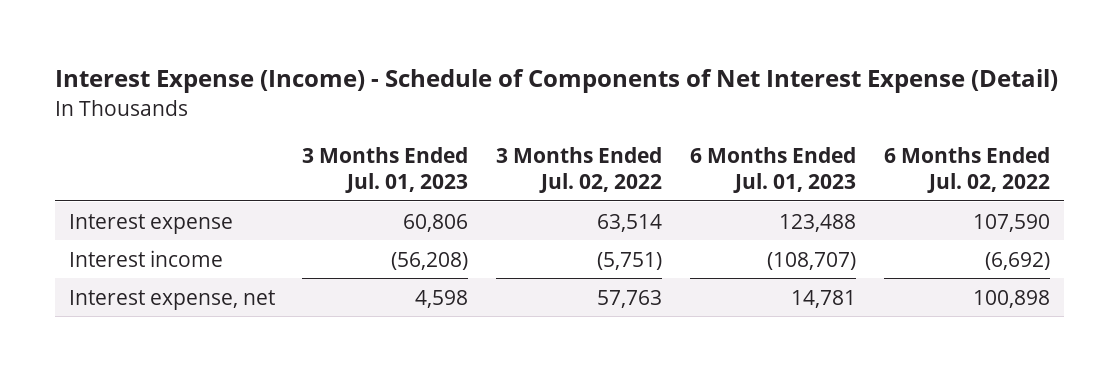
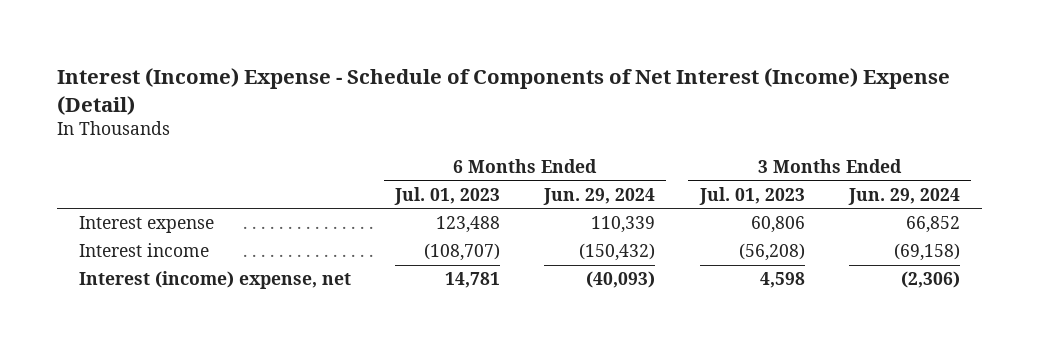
- Interest Expense (Income) - Schedule of Components of Net Interest Expense (Detail)
+ Interest (Income) Expense - Schedule of Components of Net Interest (Income) Expense (Detail)
- | 3 Months Ended Jul. 01, 2023 | 3 Months Ended Jul. 02, 2022 | 6 Months Ended Jul. 01, 2023 | 6 Months Ended Jul. 02, 2022
+ | 6 Months Ended Jul. 01, 2023 | 6 Months Ended Jun. 29, 2024 | 3 Months Ended Jul. 01, 2023 | 3 Months Ended Jun. 29, 2024
- Interest expense, net | 4,598 | 57,763 | 14,781 | 100,898
+ Interest (income) expense, net | 14,781 | (40,093) | 4,598 | (2,306)

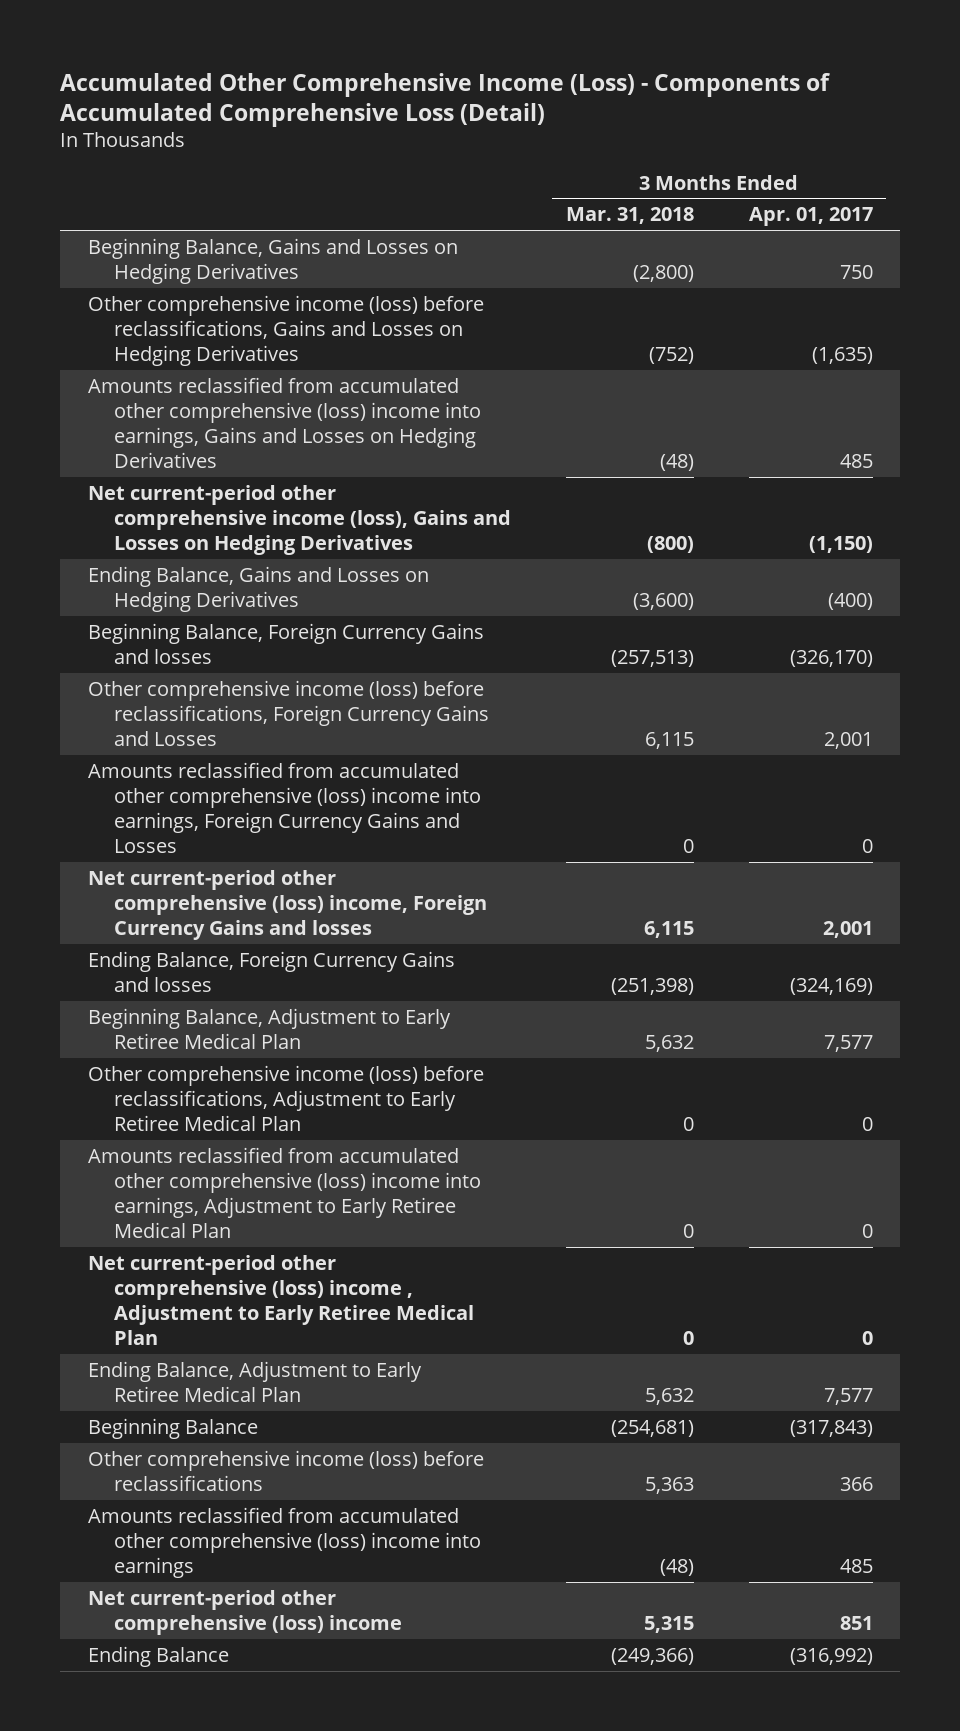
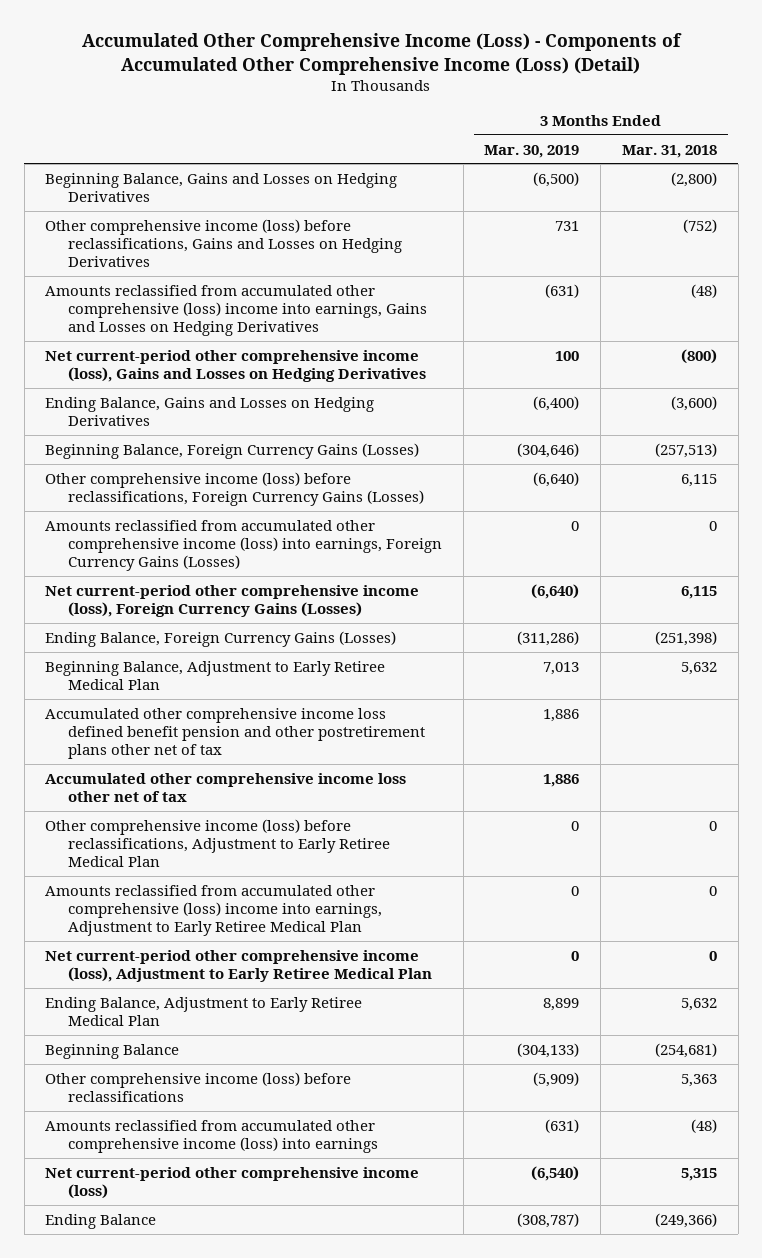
- Accumulated Other Comprehensive Income (Loss) - Components of Accumulated Comprehensive Loss (Detail)
+ Accumulated Other Comprehensive Income (Loss) - Components of Accumulated Other Comprehensive Income (Loss) (Detail)
- | 3 Months Ended Mar. 31, 2018 | 3 Months Ended Apr. 01, 2017
+ | 3 Months Ended Mar. 30, 2019 | 3 Months Ended Mar. 31, 2018
- Beginning Balance, Foreign Currency Gains and losses | (257,513) | (326,170)
- Other comprehensive income (loss) before reclassifications, Foreign Currency Gains and Losses | 6,115 | 2,001
- Amounts reclassified from accumulated other comprehensive (loss) income into earnings, Foreign Currency Gains and Losses | 0 | 0
- Net current-period other comprehensive (loss) income, Foreign Currency Gains and losses | 6,115 | 2,001
- Ending Balance, Foreign Currency Gains and losses | (251,398) | (324,169)
+ Beginning Balance, Foreign Currency Gains (Losses) | (304,646) | (257,513)
+ Other comprehensive income (loss) before reclassifications, Foreign Currency Gains (Losses) | (6,640) | 6,115
+ Amounts reclassified from accumulated other comprehensive income (loss) into earnings, Foreign Currency Gains (Losses) | 0 | 0
+ Net current-period other comprehensive income (loss), Foreign Currency Gains (Losses) | (6,640) | 6,115
+ Ending Balance, Foreign Currency Gains (Losses) | (311,286) | (251,398)
+ Accumulated other comprehensive income loss defined benefit pension and other postretirement plans other net of tax | 1,886 |
+ Accumulated other comprehensive income loss other net of tax | 1,886 |
- Net current-period other comprehensive (loss) income , Adjustment to Early Retiree Medical Plan | 0 | 0
+ Net current-period other comprehensive income (loss), Adjustment to Early Retiree Medical Plan | 0 | 0
- Amounts reclassified from accumulated other comprehensive (loss) income into earnings | (48) | 485
- Net current-period other comprehensive (loss) income | 5,315 | 851
+ Amounts reclassified from accumulated other comprehensive income (loss) into earnings | (631) | (48)
+ Net current-period other comprehensive income (loss) | (6,540) | 5,315

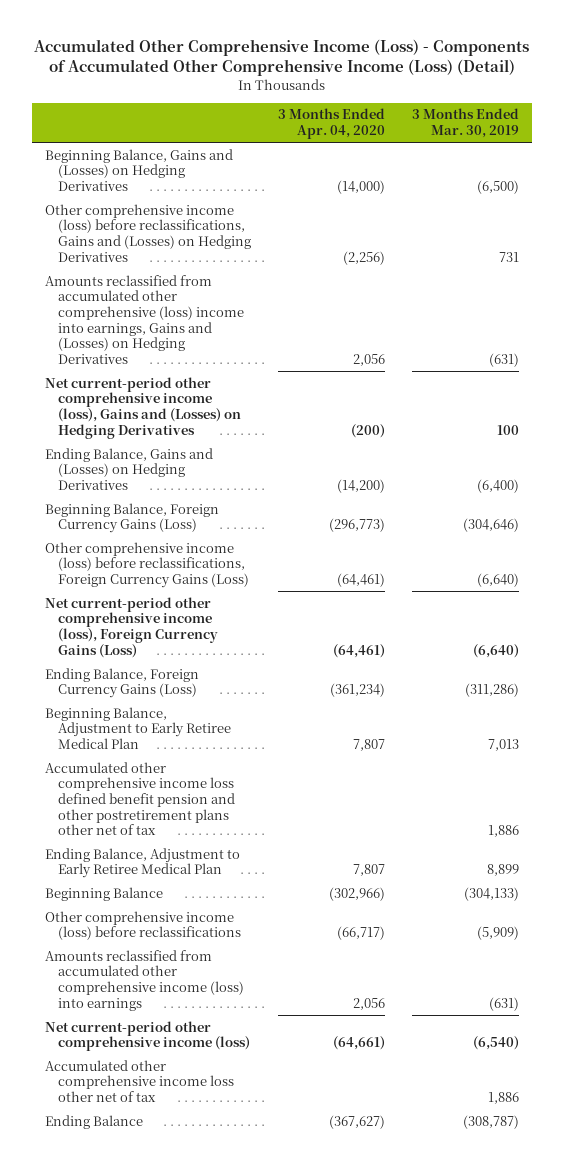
- | 3 Months Ended Mar. 30, 2019 | 3 Months Ended Mar. 31, 2018
+ | 3 Months Ended Apr. 04, 2020 | 3 Months Ended Mar. 30, 2019
- Beginning Balance, Gains and Losses on Hedging Derivatives | (6,500) | (2,800)
- Other comprehensive income (loss) before reclassifications, Gains and Losses on Hedging Derivatives | 731 | (752)
- Amounts reclassified from accumulated other comprehensive (loss) income into earnings, Gains and Losses on Hedging Derivatives | (631) | (48)
- Net current-period other comprehensive income (loss), Gains and Losses on Hedging Derivatives | 100 | (800)
- Ending Balance, Gains and Losses on Hedging Derivatives | (6,400) | (3,600)
- Beginning Balance, Foreign Currency Gains (Losses) | (304,646) | (257,513)
- Other comprehensive income (loss) before reclassifications, Foreign Currency Gains (Losses) | (6,640) | 6,115
- Amounts reclassified from accumulated other comprehensive income (loss) into earnings, Foreign Currency Gains (Losses) | 0 | 0
- Net current-period other comprehensive income (loss), Foreign Currency Gains (Losses) | (6,640) | 6,115
- Ending Balance, Foreign Currency Gains (Losses) | (311,286) | (251,398)
+ Beginning Balance, Gains and (Losses) on Hedging Derivatives | (14,000) | (6,500)
+ Other comprehensive income (loss) before reclassifications, Gains and (Losses) on Hedging Derivatives | (2,256) | 731
+ Amounts reclassified from accumulated other comprehensive (loss) income into earnings, Gains and (Losses) on Hedging Derivatives | 2,056 | (631)
+ Net current-period other comprehensive income (loss), Gains and (Losses) on Hedging Derivatives | (200) | 100
+ Ending Balance, Gains and (Losses) on Hedging Derivatives | (14,200) | (6,400)
+ Beginning Balance, Foreign Currency Gains (Loss) | (296,773) | (304,646)
+ Other comprehensive income (loss) before reclassifications, Foreign Currency Gains (Loss) | (64,461) | (6,640)
+ Net current-period other comprehensive income (loss), Foreign Currency Gains (Loss) | (64,461) | (6,640)
+ Ending Balance, Foreign Currency Gains (Loss) | (361,234) | (311,286)
- Other comprehensive income (loss) before reclassifications, Adjustment to Early Retiree Medical Plan | 0 | 0
- Amounts reclassified from accumulated other comprehensive (loss) income into earnings, Adjustment to Early Retiree Medical Plan | 0 | 0
- Net current-period other comprehensive income (loss), Adjustment to Early Retiree Medical Plan | 0 | 0
moved down: Accumulated other comprehensive income loss other net of tax | | 1,886

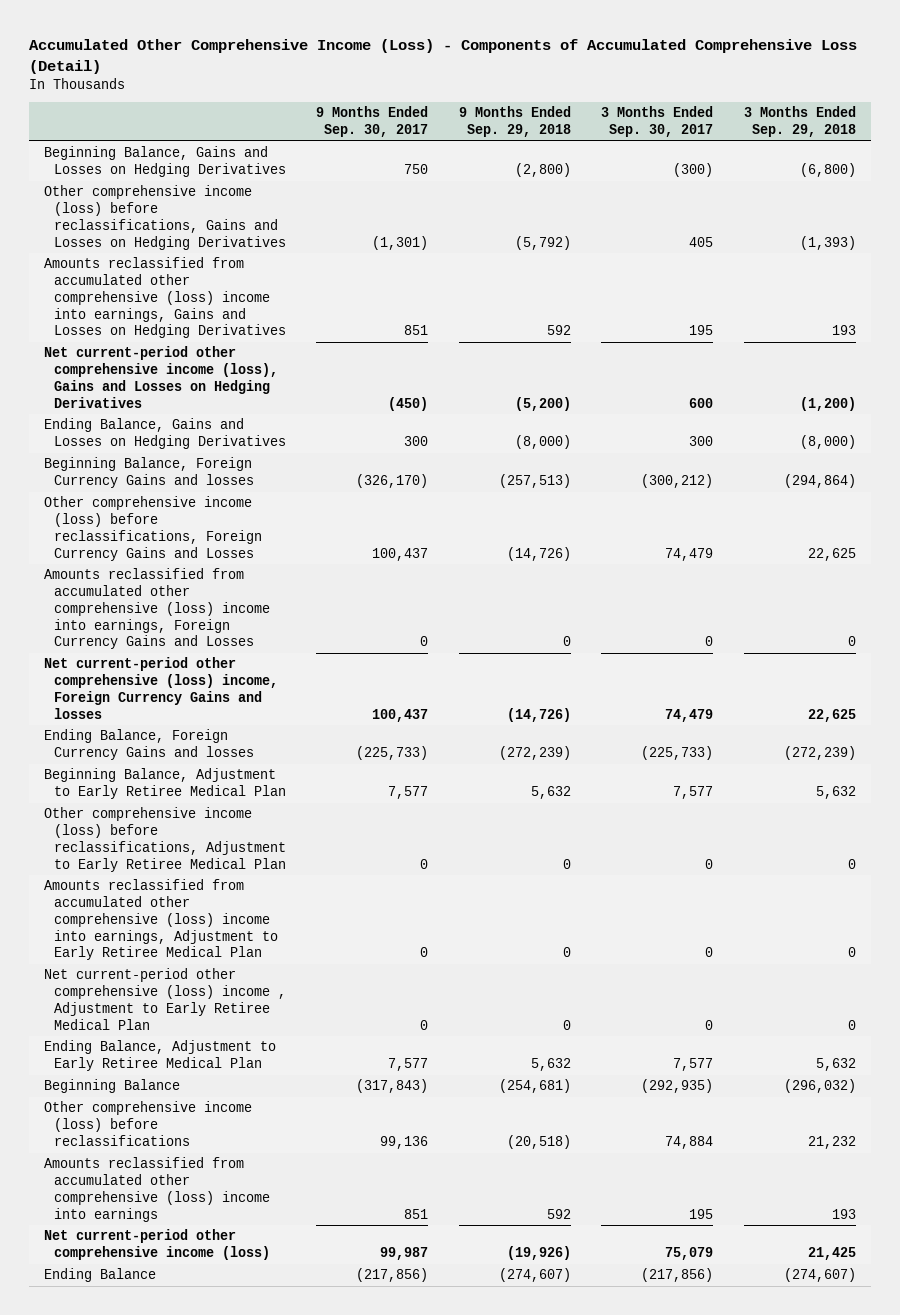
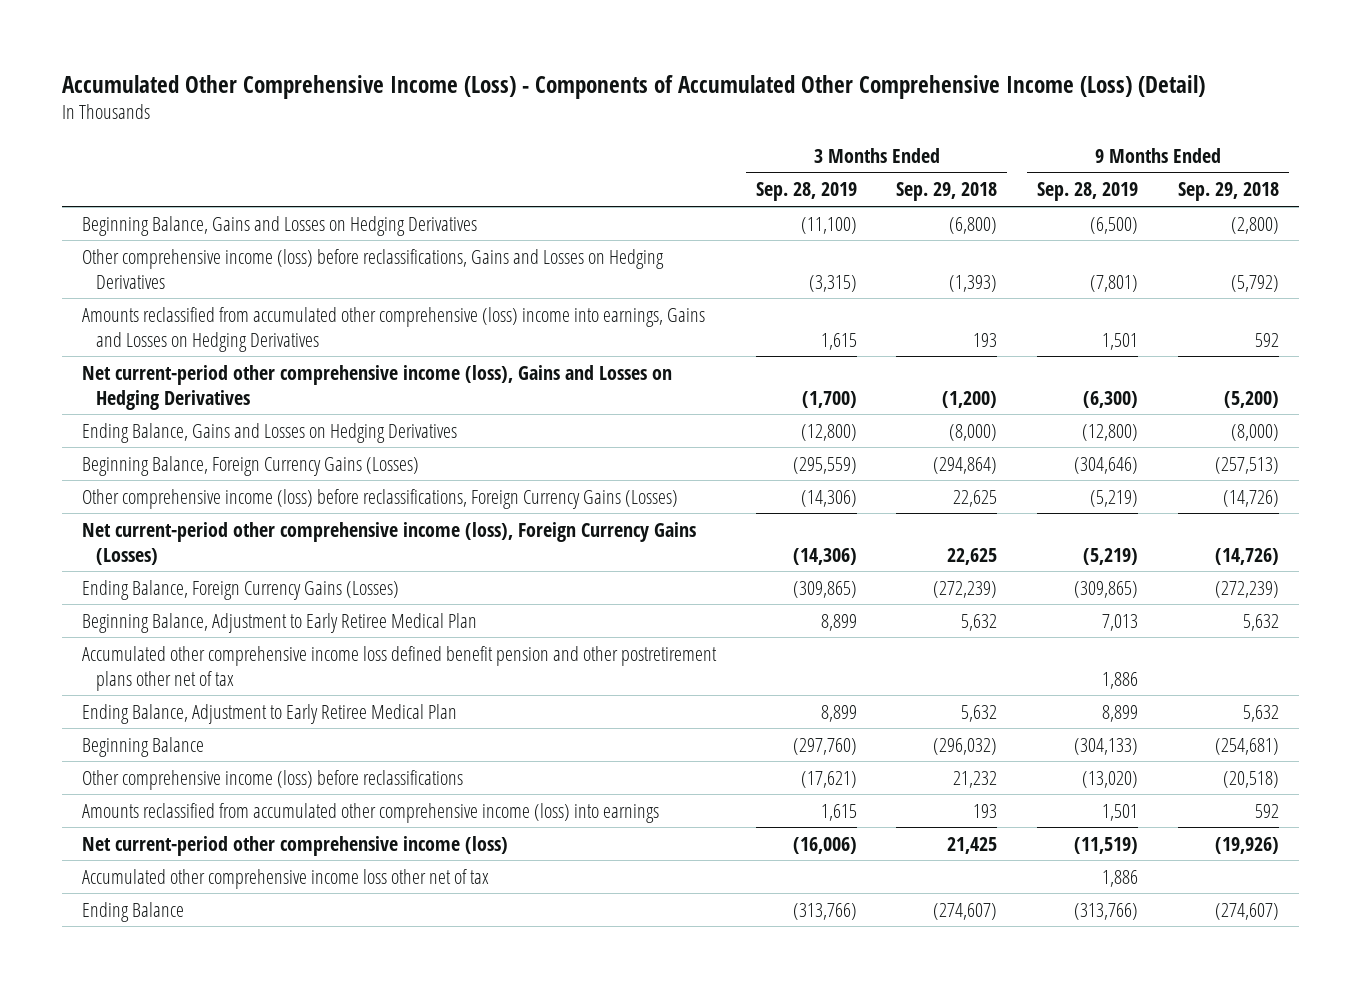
- Accumulated Other Comprehensive Income (Loss) - Components of Accumulated Comprehensive Loss (Detail)
+ Accumulated Other Comprehensive Income (Loss) - Components of Accumulated Other Comprehensive Income (Loss) (Detail)
- | 9 Months Ended Sep. 30, 2017 | 9 Months Ended Sep. 29, 2018 | 3 Months Ended Sep. 30, 2017 | 3 Months Ended Sep. 29, 2018
+ | 3 Months Ended Sep. 28, 2019 | 3 Months Ended Sep. 29, 2018 | 9 Months Ended Sep. 28, 2019 | 9 Months Ended Sep. 29, 2018
- Beginning Balance, Foreign Currency Gains and losses | (326,170) | (257,513) | (300,212) | (294,864)
- Other comprehensive income (loss) before reclassifications, Foreign Currency Gains and Losses | 100,437 | (14,726) | 74,479 | 22,625
- Amounts reclassified from accumulated other comprehensive (loss) income into earnings, Foreign Currency Gains and Losses | 0 | 0 | 0 | 0
- Net current-period other comprehensive (loss) income, Foreign Currency Gains and losses | 100,437 | (14,726) | 74,479 | 22,625
- Ending Balance, Foreign Currency Gains and losses | (225,733) | (272,239) | (225,733) | (272,239)
+ Beginning Balance, Foreign Currency Gains (Losses) | (295,559) | (294,864) | (304,646) | (257,513)
+ Other comprehensive income (loss) before reclassifications, Foreign Currency Gains (Losses) | (14,306) | 22,625 | (5,219) | (14,726)
+ Net current-period other comprehensive income (loss), Foreign Currency Gains (Losses) | (14,306) | 22,625 | (5,219) | (14,726)
+ Ending Balance, Foreign Currency Gains (Losses) | (309,865) | (272,239) | (309,865) | (272,239)
- Other comprehensive income (loss) before reclassifications, Adjustment to Early Retiree Medical Plan | 0 | 0 | 0 | 0
- Amounts reclassified from accumulated other comprehensive (loss) income into earnings, Adjustment to Early Retiree Medical Plan | 0 | 0 | 0 | 0
- Net current-period other comprehensive (loss) income , Adjustment to Early Retiree Medical Plan | 0 | 0 | 0 | 0
+ Accumulated other comprehensive income loss defined benefit pension and other postretirement plans other net of tax | | | 1,886 |
- Amounts reclassified from accumulated other comprehensive (loss) income into earnings | 851 | 592 | 195 | 193
+ Amounts reclassified from accumulated other comprehensive income (loss) into earnings | 1,615 | 193 | 1,501 | 592
+ Accumulated other comprehensive income loss other net of tax | | | 1,886 |

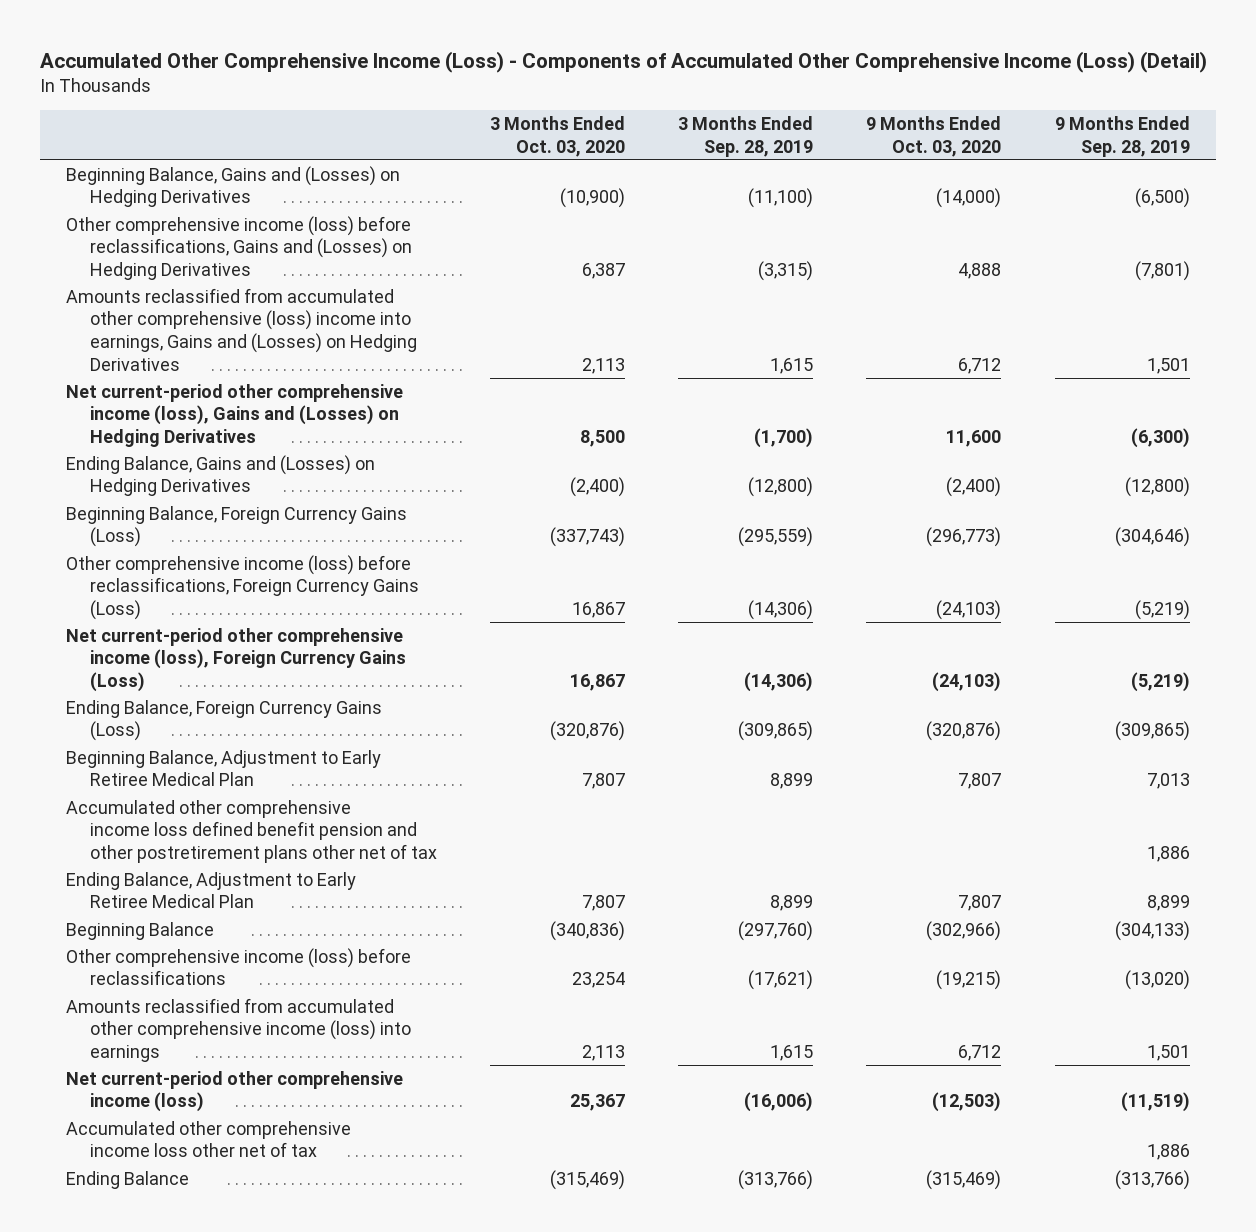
- | 3 Months Ended Sep. 28, 2019 | 3 Months Ended Sep. 29, 2018 | 9 Months Ended Sep. 28, 2019 | 9 Months Ended Sep. 29, 2018
+ | 3 Months Ended Oct. 03, 2020 | 3 Months Ended Sep. 28, 2019 | 9 Months Ended Oct. 03, 2020 | 9 Months Ended Sep. 28, 2019
- Beginning Balance, Gains and Losses on Hedging Derivatives | (11,100) | (6,800) | (6,500) | (2,800)
- Other comprehensive income (loss) before reclassifications, Gains and Losses on Hedging Derivatives | (3,315) | (1,393) | (7,801) | (5,792)
- Amounts reclassified from accumulated other comprehensive (loss) income into earnings, Gains and Losses on Hedging Derivatives | 1,615 | 193 | 1,501 | 592
- Net current-period other comprehensive income (loss), Gains and Losses on Hedging Derivatives | (1,700) | (1,200) | (6,300) | (5,200)
- Ending Balance, Gains and Losses on Hedging Derivatives | (12,800) | (8,000) | (12,800) | (8,000)
- Beginning Balance, Foreign Currency Gains (Losses) | (295,559) | (294,864) | (304,646) | (257,513)
- Other comprehensive income (loss) before reclassifications, Foreign Currency Gains (Losses) | (14,306) | 22,625 | (5,219) | (14,726)
- Net current-period other comprehensive income (loss), Foreign Currency Gains (Losses) | (14,306) | 22,625 | (5,219) | (14,726)
- Ending Balance, Foreign Currency Gains (Losses) | (309,865) | (272,239) | (309,865) | (272,239)
+ Beginning Balance, Gains and (Losses) on Hedging Derivatives | (10,900) | (11,100) | (14,000) | (6,500)
+ Other comprehensive income (loss) before reclassifications, Gains and (Losses) on Hedging Derivatives | 6,387 | (3,315) | 4,888 | (7,801)
+ Amounts reclassified from accumulated other comprehensive (loss) income into earnings, Gains and (Losses) on Hedging Derivatives | 2,113 | 1,615 | 6,712 | 1,501
+ Net current-period other comprehensive income (loss), Gains and (Losses) on Hedging Derivatives | 8,500 | (1,700) | 11,600 | (6,300)
+ Ending Balance, Gains and (Losses) on Hedging Derivatives | (2,400) | (12,800) | (2,400) | (12,800)
+ Beginning Balance, Foreign Currency Gains (Loss) | (337,743) | (295,559) | (296,773) | (304,646)
+ Other comprehensive income (loss) before reclassifications, Foreign Currency Gains (Loss) | 16,867 | (14,306) | (24,103) | (5,219)
+ Net current-period other comprehensive income (loss), Foreign Currency Gains (Loss) | 16,867 | (14,306) | (24,103) | (5,219)
+ Ending Balance, Foreign Currency Gains (Loss) | (320,876) | (309,865) | (320,876) | (309,865)

